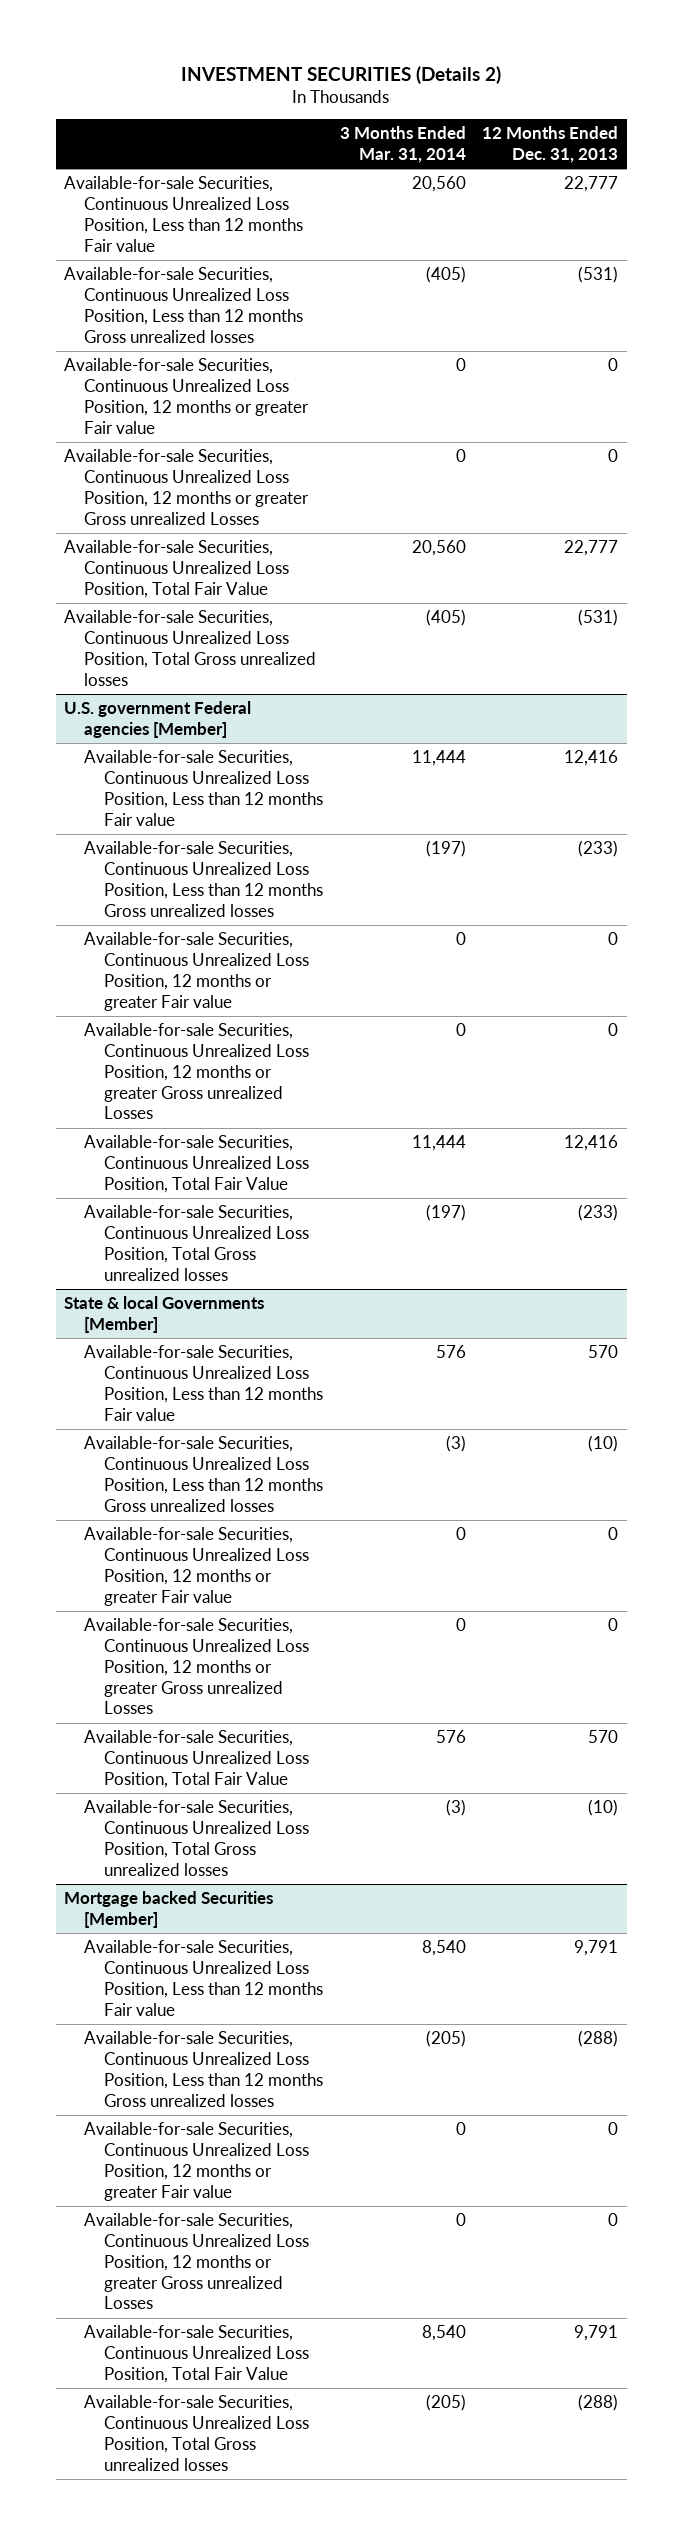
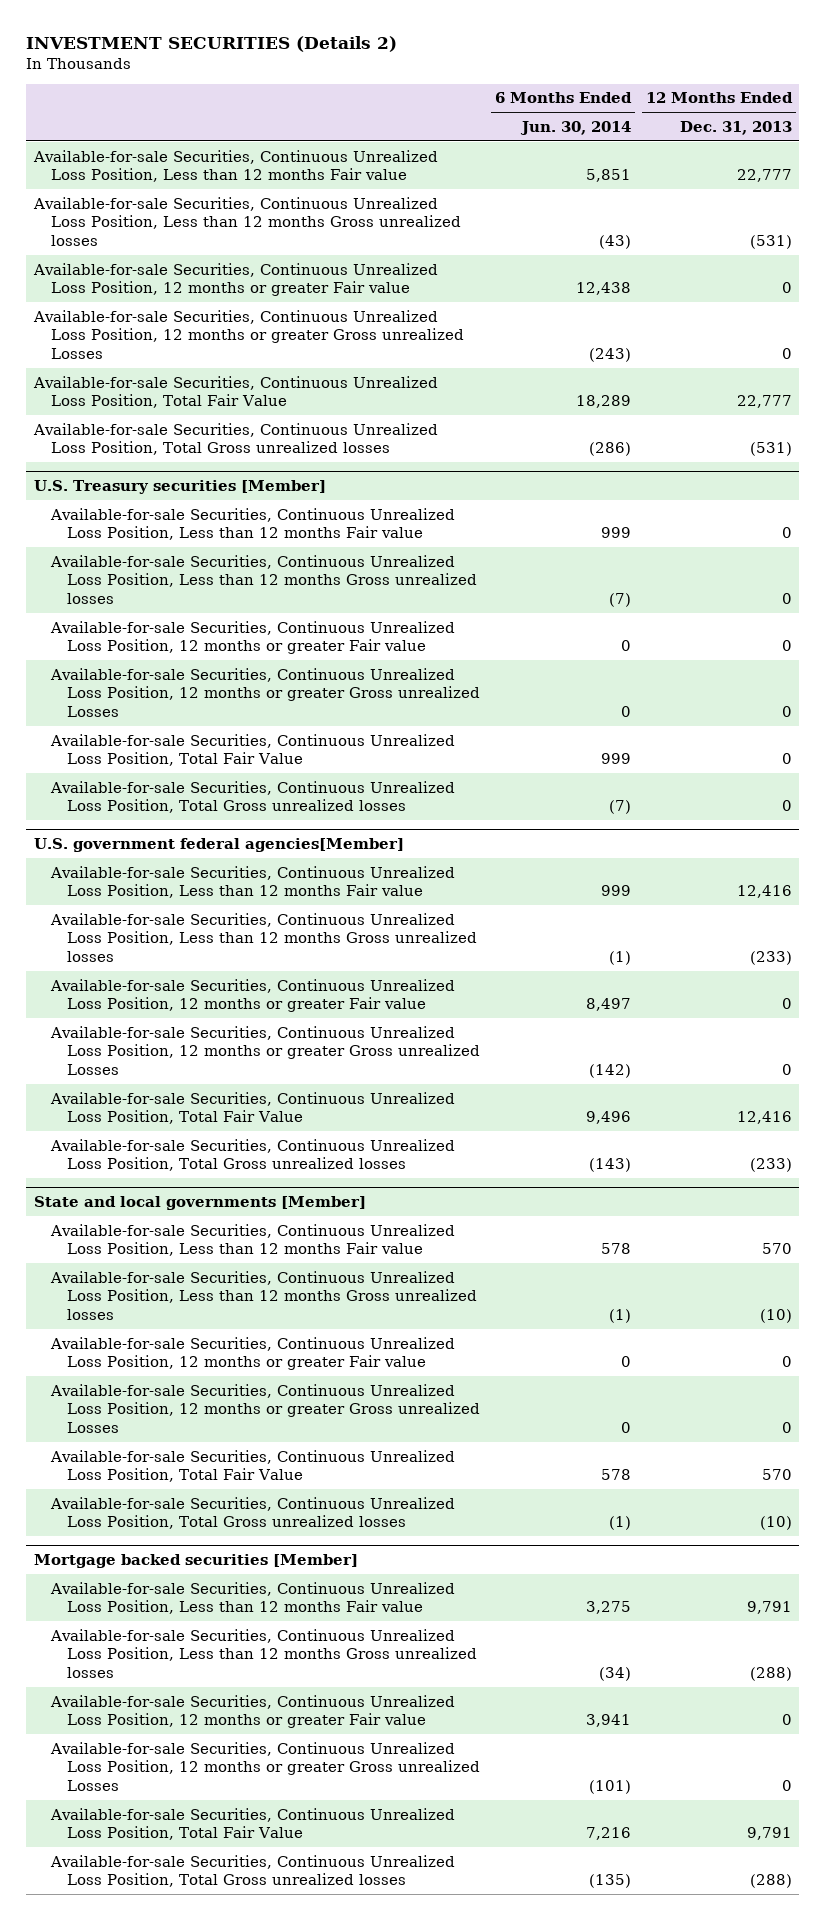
- | 3 Months Ended Mar. 31, 2014 | 12 Months Ended Dec. 31, 2013
+ | 6 Months Ended Jun. 30, 2014 | 12 Months Ended Dec. 31, 2013
- U.S. government Federal agencies [Member]
+ U.S. Treasury securities [Member]
+ Available-for-sale Securities, Continuous Unrealized Loss Position, Less than 12 months Fair value | 999 | 0
+ Available-for-sale Securities, Continuous Unrealized Loss Position, Less than 12 months Gross unrealized losses | (7) | 0
+ Available-for-sale Securities, Continuous Unrealized Loss Position, 12 months or greater Fair value | 0 | 0
+ Available-for-sale Securities, Continuous Unrealized Loss Position, 12 months or greater Gross unrealized Losses | 0 | 0
+ Available-for-sale Securities, Continuous Unrealized Loss Position, Total Fair Value | 999 | 0
+ Available-for-sale Securities, Continuous Unrealized Loss Position, Total Gross unrealized losses | (7) | 0
+ U.S. government federal agencies[Member]
- State & local Governments [Member]
+ State and local governments [Member]
- Mortgage backed Securities [Member]
+ Mortgage backed securities [Member]

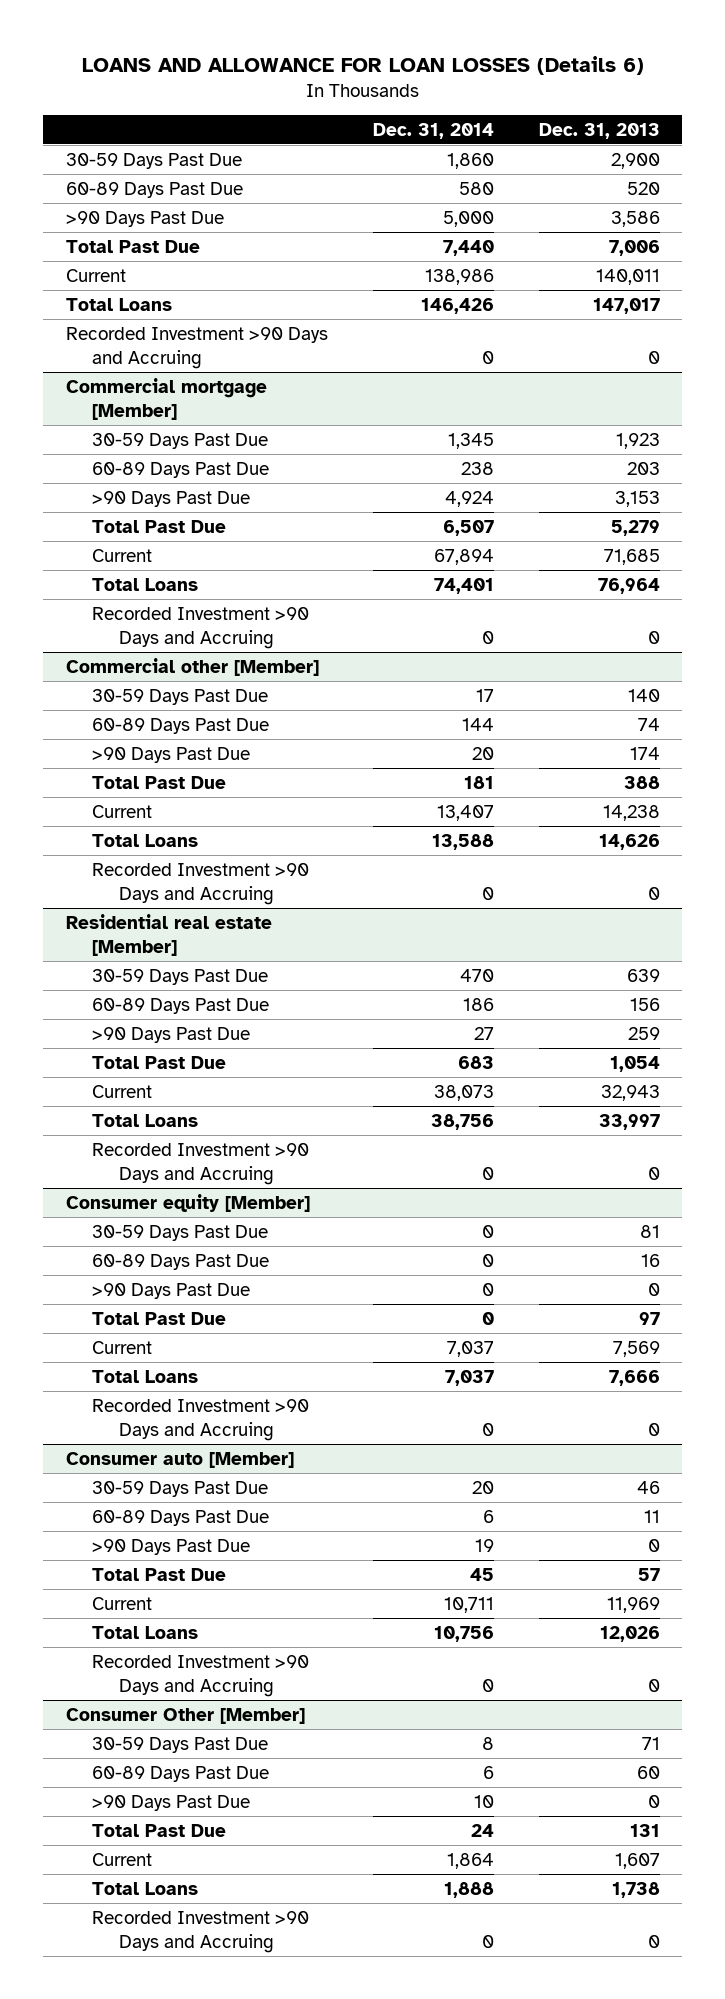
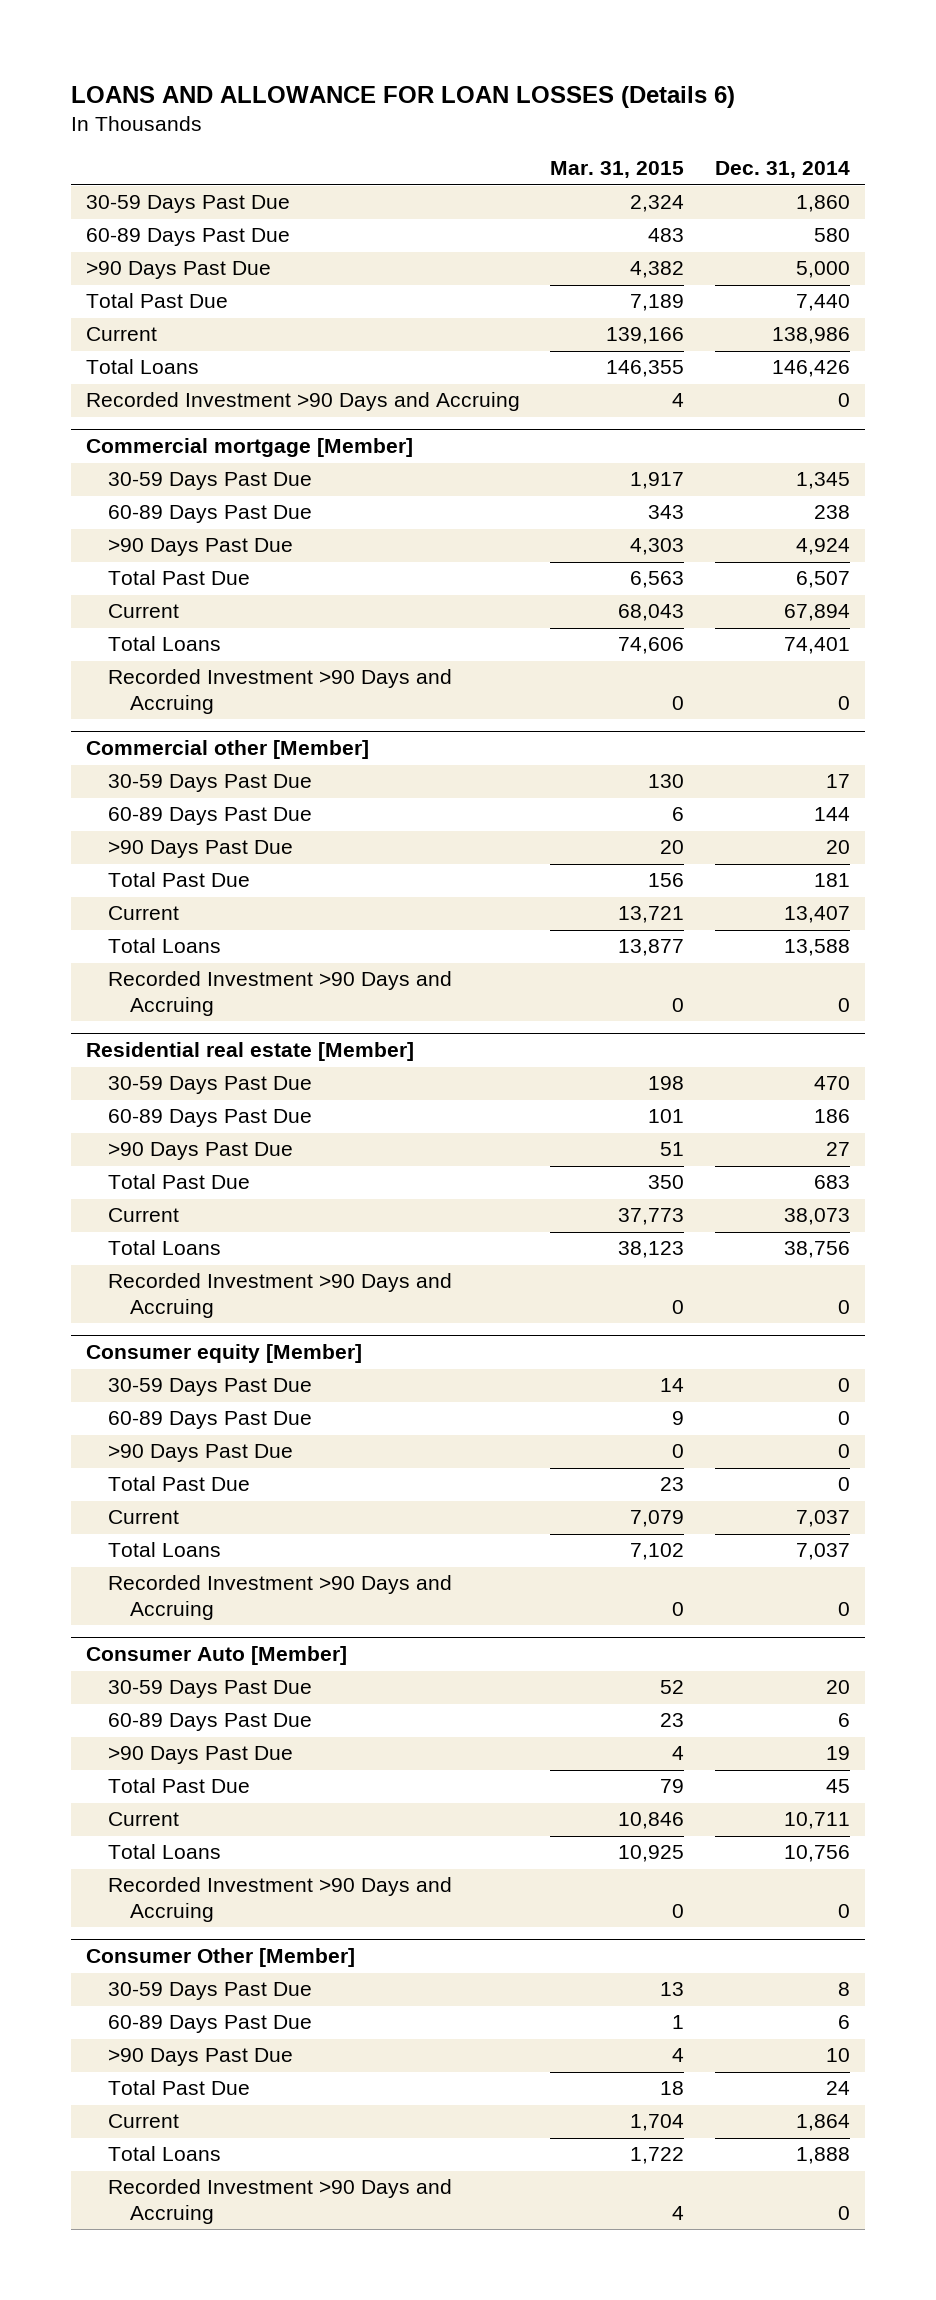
- | Dec. 31, 2014 | Dec. 31, 2013
+ | Mar. 31, 2015 | Dec. 31, 2014
- Consumer auto [Member]
+ Consumer Auto [Member]

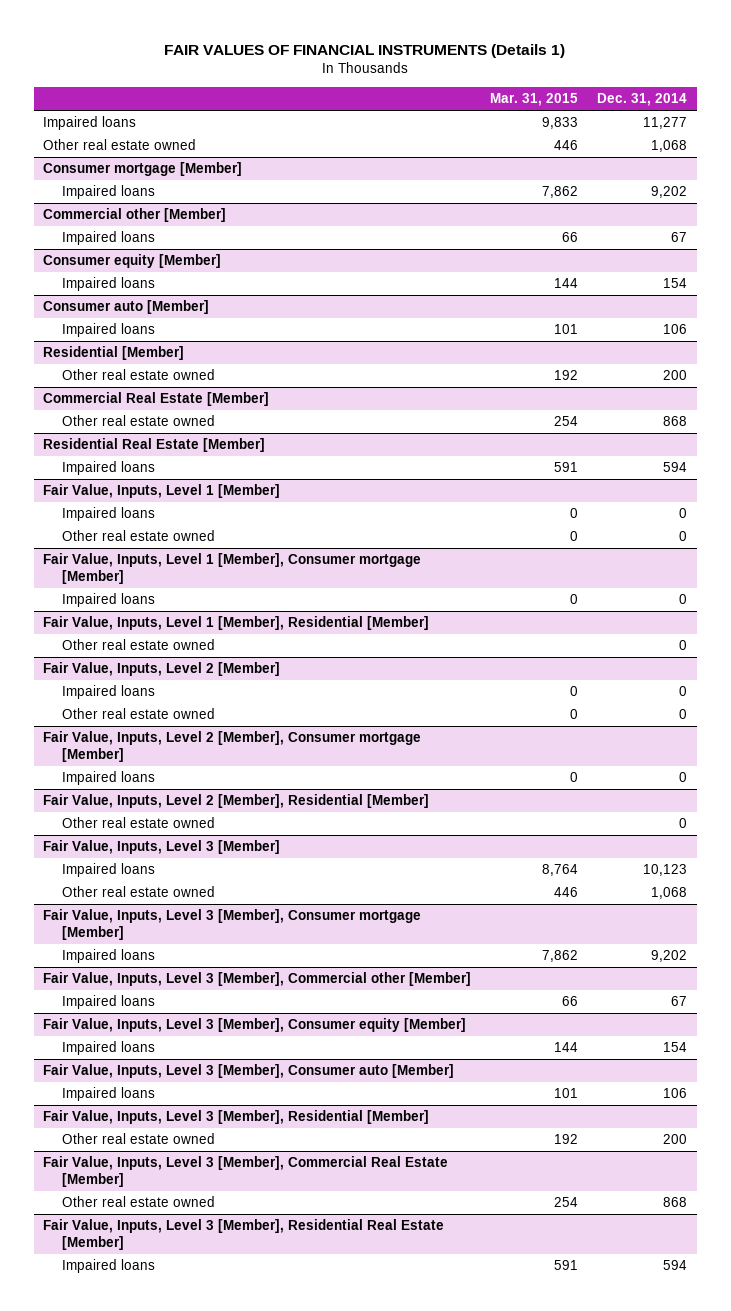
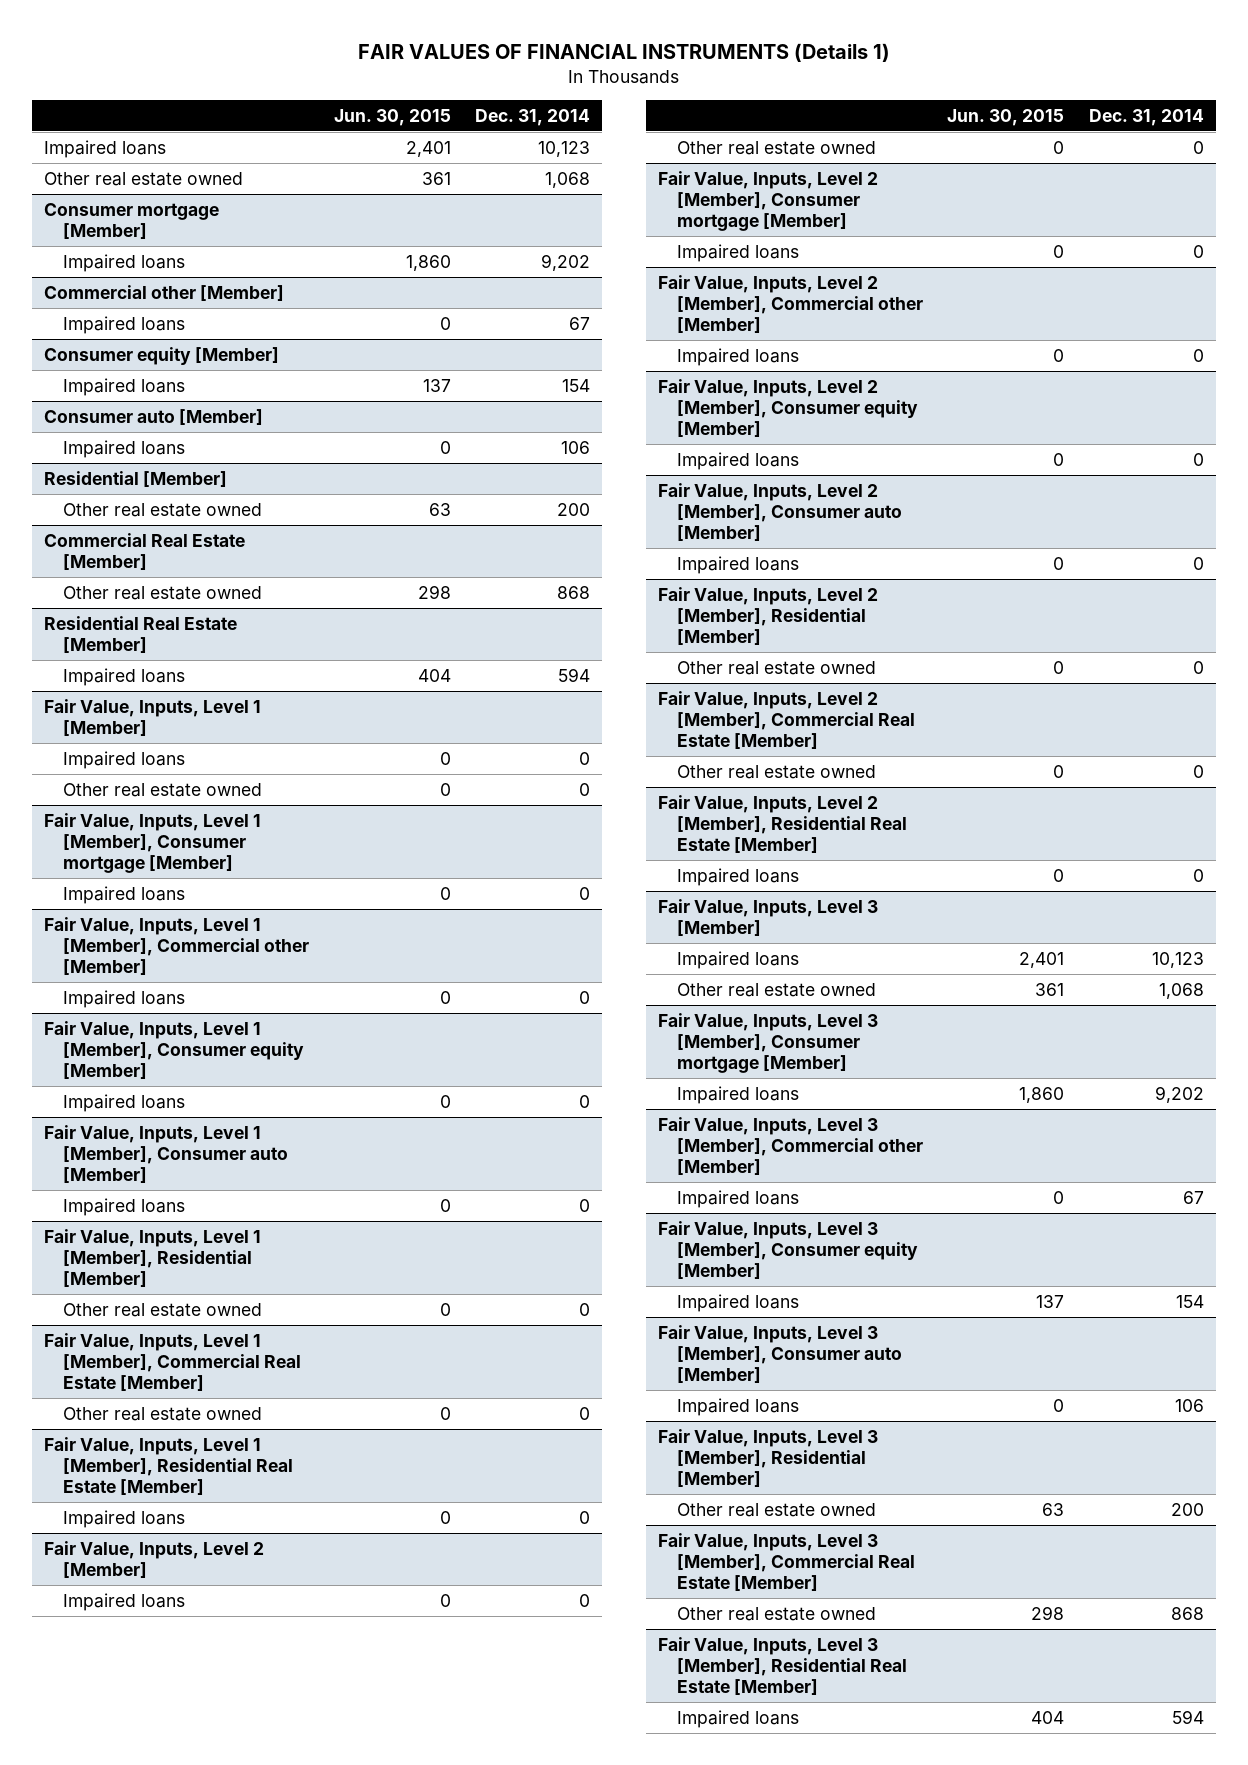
- | Mar. 31, 2015 | Dec. 31, 2014
+ | Jun. 30, 2015 | Dec. 31, 2014
- Impaired loans | 9,833 | 11,277
+ Impaired loans | 2,401 | 10,123
+ Fair Value, Inputs, Level 1 [Member], Commercial other [Member]
+ Impaired loans | 0 | 0
+ Fair Value, Inputs, Level 1 [Member], Consumer equity [Member]
+ Impaired loans | 0 | 0
+ Fair Value, Inputs, Level 1 [Member], Consumer auto [Member]
+ Impaired loans | 0 | 0
+ Fair Value, Inputs, Level 1 [Member], Commercial Real Estate [Member]
+ Other real estate owned | 0 | 0
+ Fair Value, Inputs, Level 1 [Member], Residential Real Estate [Member]
+ Impaired loans | 0 | 0
+ Fair Value, Inputs, Level 2 [Member], Commercial other [Member]
+ Impaired loans | 0 | 0
+ Fair Value, Inputs, Level 2 [Member], Consumer equity [Member]
+ Impaired loans | 0 | 0
+ Fair Value, Inputs, Level 2 [Member], Consumer auto [Member]
+ Impaired loans | 0 | 0
+ Fair Value, Inputs, Level 2 [Member], Commercial Real Estate [Member]
+ Other real estate owned | 0 | 0
+ Fair Value, Inputs, Level 2 [Member], Residential Real Estate [Member]
+ Impaired loans | 0 | 0

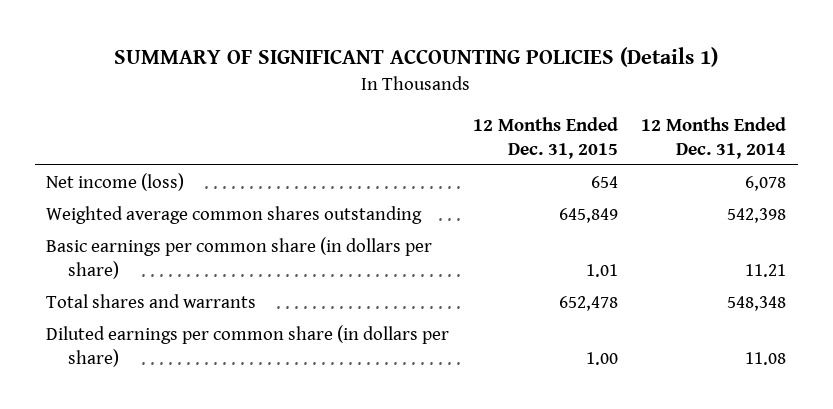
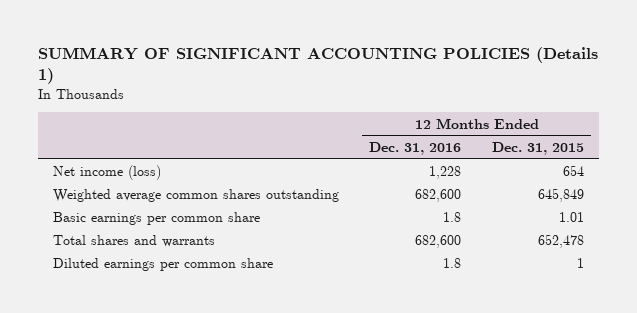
- | 12 Months Ended Dec. 31, 2015 | 12 Months Ended Dec. 31, 2014
+ | 12 Months Ended Dec. 31, 2016 | 12 Months Ended Dec. 31, 2015
- Basic earnings per common share (in dollars per share) | 1.01 | 11.21
+ Basic earnings per common share | 1.8 | 1.01
- Diluted earnings per common share (in dollars per share) | 1.00 | 11.08
+ Diluted earnings per common share | 1.8 | 1

